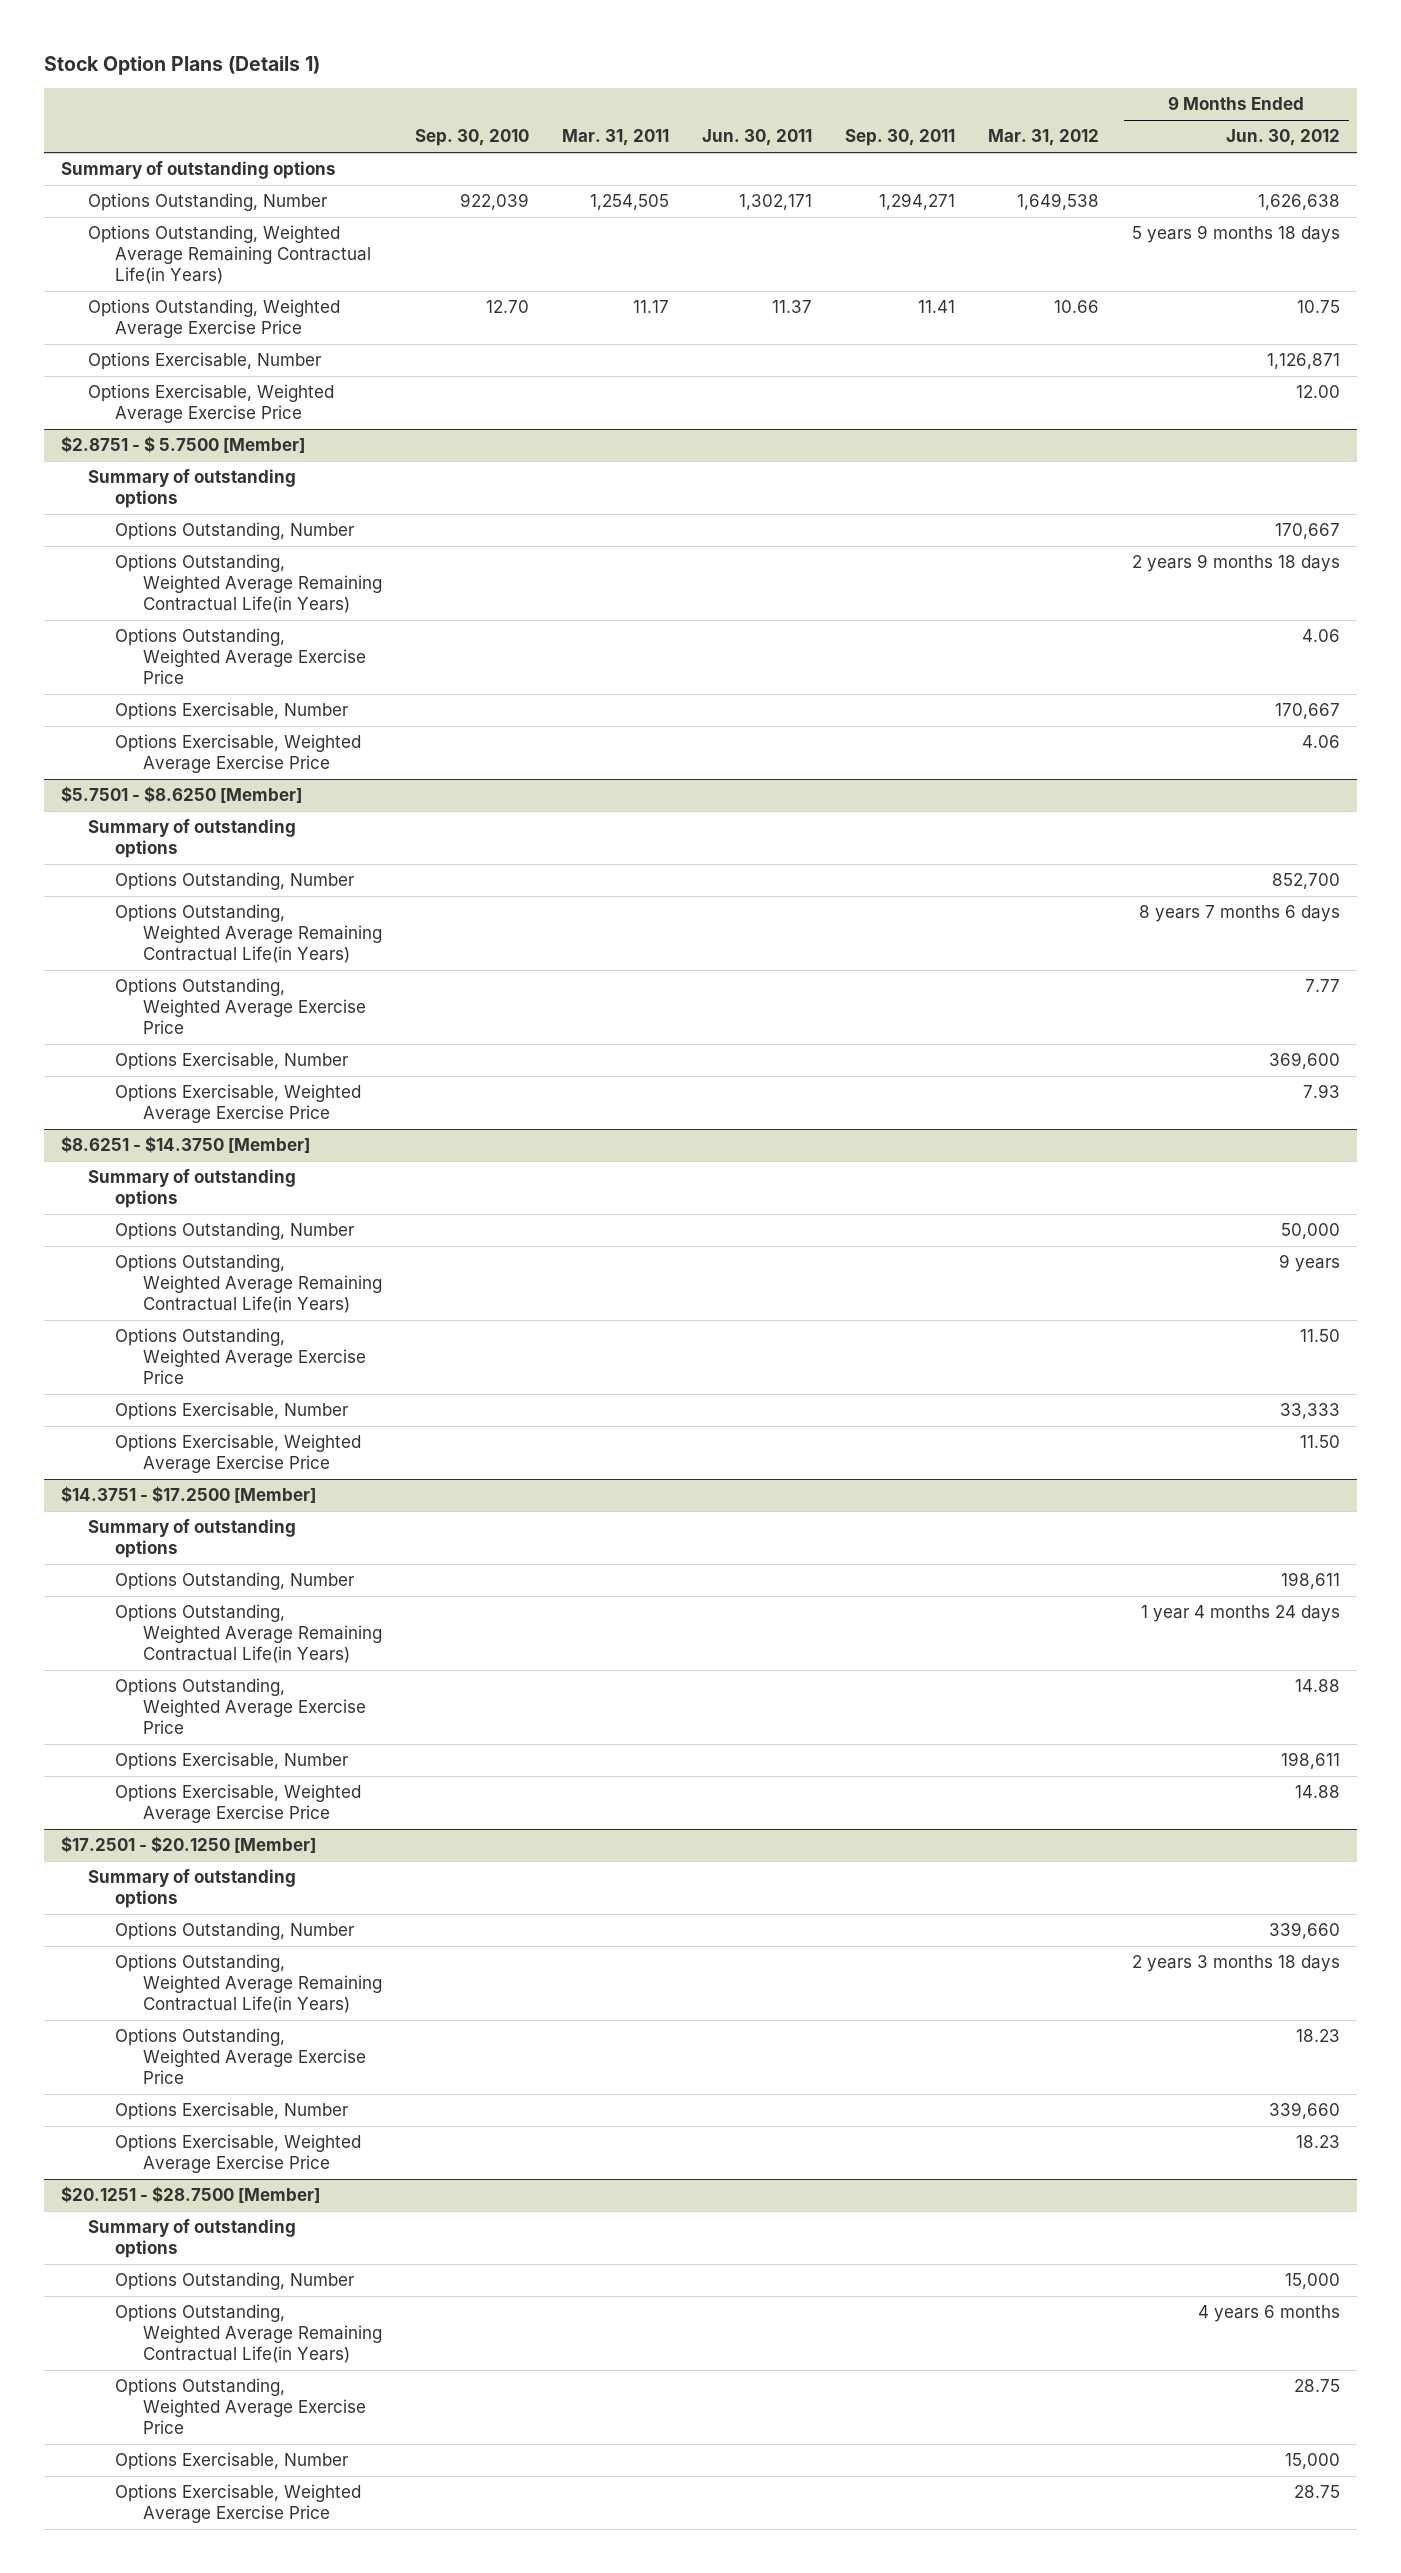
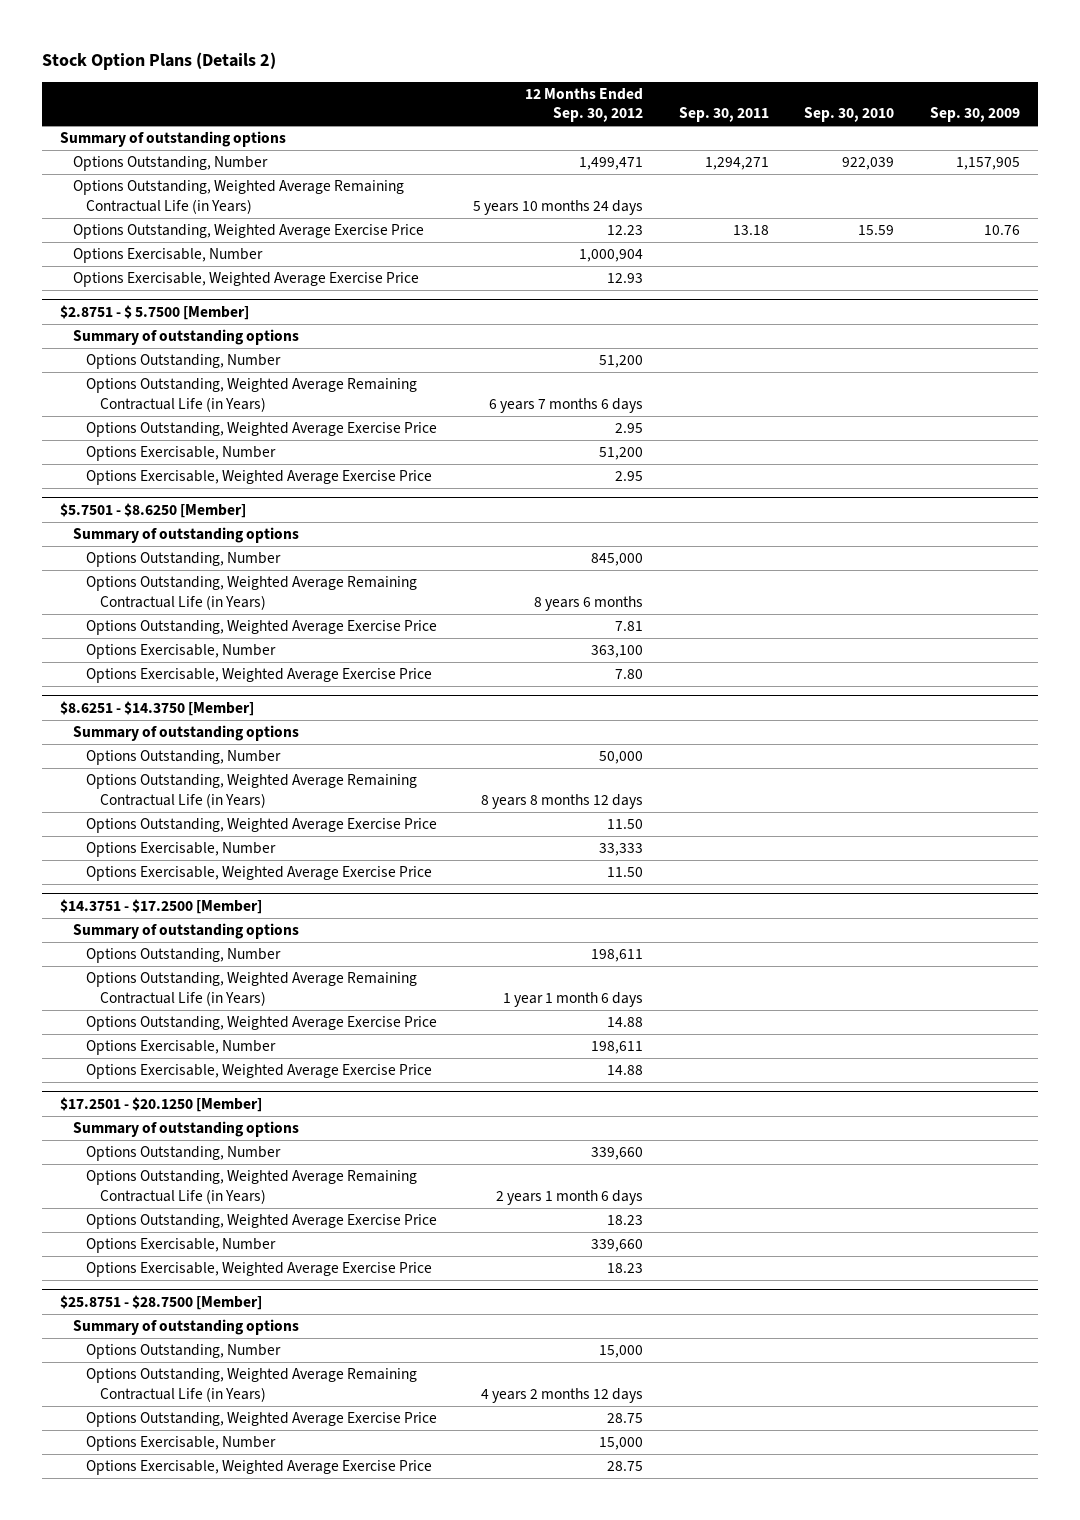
- Stock Option Plans (Details 1)
+ Stock Option Plans (Details 2)
- | Sep. 30, 2010 | Mar. 31, 2011 | Jun. 30, 2011 | Sep. 30, 2011 | Mar. 31, 2012 | 9 Months Ended Jun. 30, 2012
+ | 12 Months Ended Sep. 30, 2012 | Sep. 30, 2011 | Sep. 30, 2010 | Sep. 30, 2009
- Options Outstanding, Weighted Average Remaining Contractual Life(in Years) | | | | | | 5 years 9 months 18 days
- Options Outstanding, Weighted Average Exercise Price | 12.70 | 11.17 | 11.37 | 11.41 | 10.66 | 10.75
+ Options Outstanding, Weighted Average Remaining Contractual Life (in Years) | 5 years 10 months 24 days | | |
+ Options Outstanding, Weighted Average Exercise Price | 12.23 | 13.18 | 15.59 | 10.76
@ $2.8751 - $ 5.7500 [Member]
- Options Outstanding, Weighted Average Remaining Contractual Life(in Years) | | | | | | 2 years 9 months 18 days
+ Options Outstanding, Weighted Average Remaining Contractual Life (in Years) | 6 years 7 months 6 days | | |
@ $5.7501 - $8.6250 [Member]
- Options Outstanding, Weighted Average Remaining Contractual Life(in Years) | | | | | | 8 years 7 months 6 days
+ Options Outstanding, Weighted Average Remaining Contractual Life (in Years) | 8 years 6 months | | |
@ $8.6251 - $14.3750 [Member]
- Options Outstanding, Weighted Average Remaining Contractual Life(in Years) | | | | | | 9 years
+ Options Outstanding, Weighted Average Remaining Contractual Life (in Years) | 8 years 8 months 12 days | | |
@ $14.3751 - $17.2500 [Member]
- Options Outstanding, Weighted Average Remaining Contractual Life(in Years) | | | | | | 1 year 4 months 24 days
+ Options Outstanding, Weighted Average Remaining Contractual Life (in Years) | 1 year 1 month 6 days | | |
@ $17.2501 - $20.1250 [Member]
- Options Outstanding, Weighted Average Remaining Contractual Life(in Years) | | | | | | 2 years 3 months 18 days
+ Options Outstanding, Weighted Average Remaining Contractual Life (in Years) | 2 years 1 month 6 days | | |
- $20.1251 - $28.7500 [Member]
- Summary of outstanding options
- Options Outstanding, Number | | | | | | 15,000
- Options Outstanding, Weighted Average Remaining Contractual Life(in Years) | | | | | | 4 years 6 months
- Options Outstanding, Weighted Average Exercise Price | | | | | | 28.75
- Options Exercisable, Number | | | | | | 15,000
- Options Exercisable, Weighted Average Exercise Price | | | | | | 28.75
+ $25.8751 - $28.7500 [Member]
+ Summary of outstanding options
+ Options Outstanding, Number | 15,000 | | |
+ Options Outstanding, Weighted Average Remaining Contractual Life (in Years) | 4 years 2 months 12 days | | |
+ Options Outstanding, Weighted Average Exercise Price | 28.75 | | |
+ Options Exercisable, Number | 15,000 | | |
+ Options Exercisable, Weighted Average Exercise Price | 28.75 | | |

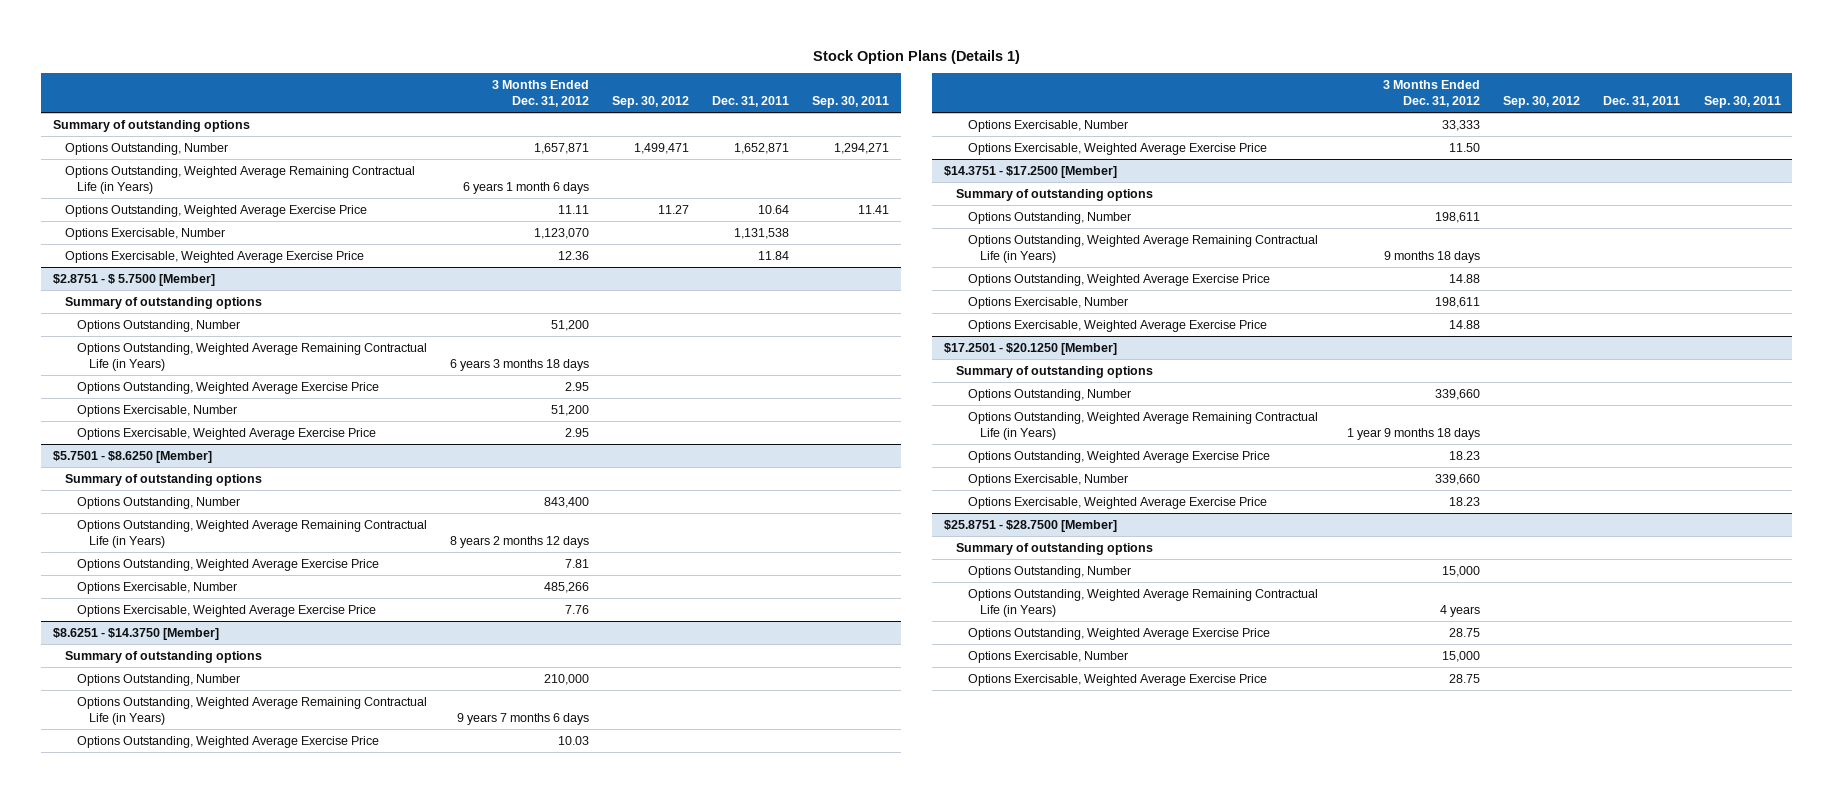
- Stock Option Plans (Details 2)
+ Stock Option Plans (Details 1)
- | 12 Months Ended Sep. 30, 2012 | Sep. 30, 2011 | Sep. 30, 2010 | Sep. 30, 2009
+ | 3 Months Ended Dec. 31, 2012 | Sep. 30, 2012 | Dec. 31, 2011 | Sep. 30, 2011
- Options Outstanding, Weighted Average Exercise Price | 12.23 | 13.18 | 15.59 | 10.76
+ Options Outstanding, Weighted Average Exercise Price | 11.11 | 11.27 | 10.64 | 11.41

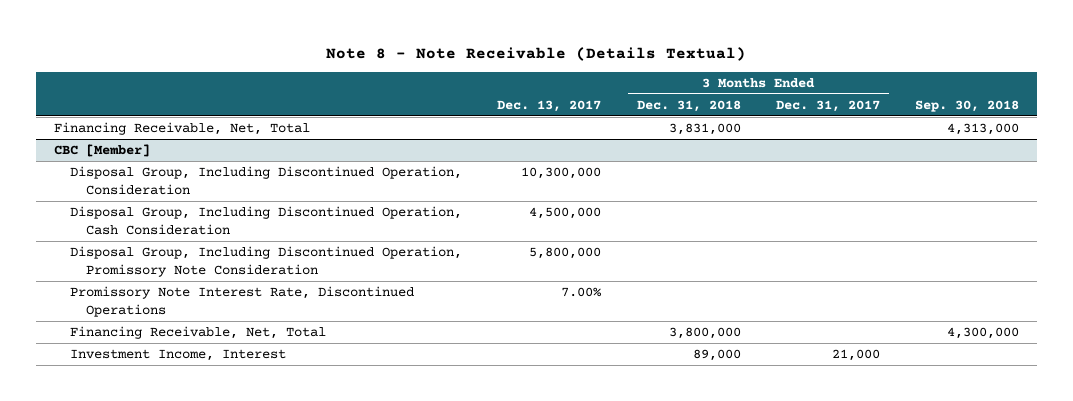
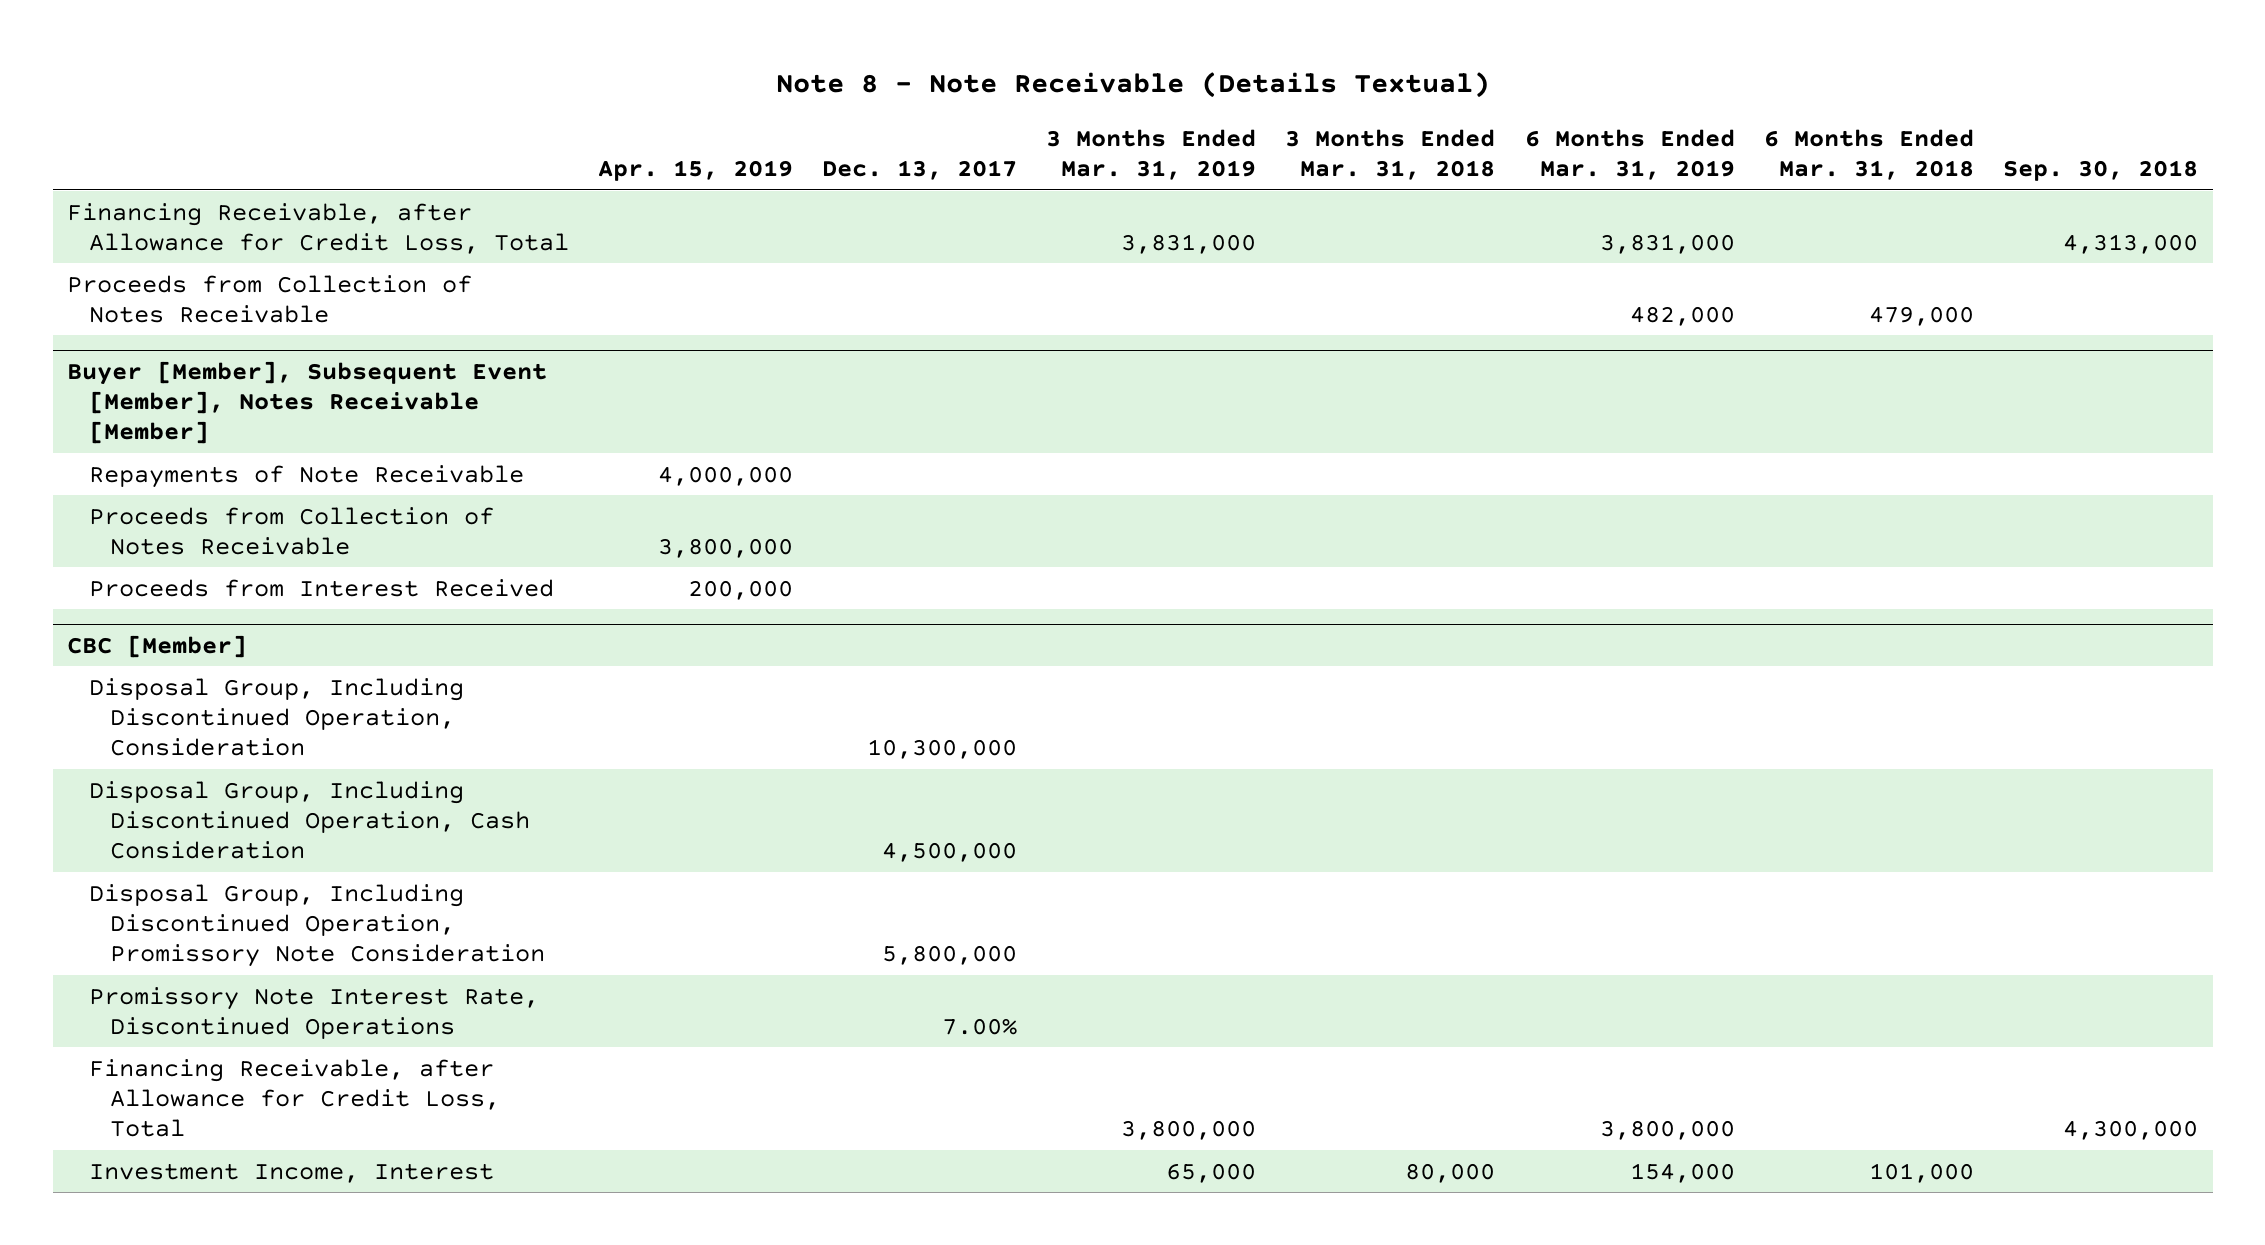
- | Dec. 13, 2017 | 3 Months Ended Dec. 31, 2018 | 3 Months Ended Dec. 31, 2017 | Sep. 30, 2018
+ | Apr. 15, 2019 | Dec. 13, 2017 | 3 Months Ended Mar. 31, 2019 | 3 Months Ended Mar. 31, 2018 | 6 Months Ended Mar. 31, 2019 | 6 Months Ended Mar. 31, 2018 | Sep. 30, 2018
- Financing Receivable, Net, Total | | 3,831,000 | | 4,313,000
+ Financing Receivable, after Allowance for Credit Loss, Total | | | 3,831,000 | | 3,831,000 | | 4,313,000
+ Proceeds from Collection of Notes Receivable | | | | | 482,000 | 479,000 |
+ Buyer [Member], Subsequent Event [Member], Notes Receivable [Member]
+ Repayments of Note Receivable | 4,000,000 | | | | | |
+ Proceeds from Collection of Notes Receivable | 3,800,000 | | | | | |
+ Proceeds from Interest Received | 200,000 | | | | | |
@ CBC [Member]
- Financing Receivable, Net, Total | | 3,800,000 | | 4,300,000
+ Financing Receivable, after Allowance for Credit Loss, Total | | | 3,800,000 | | 3,800,000 | | 4,300,000

